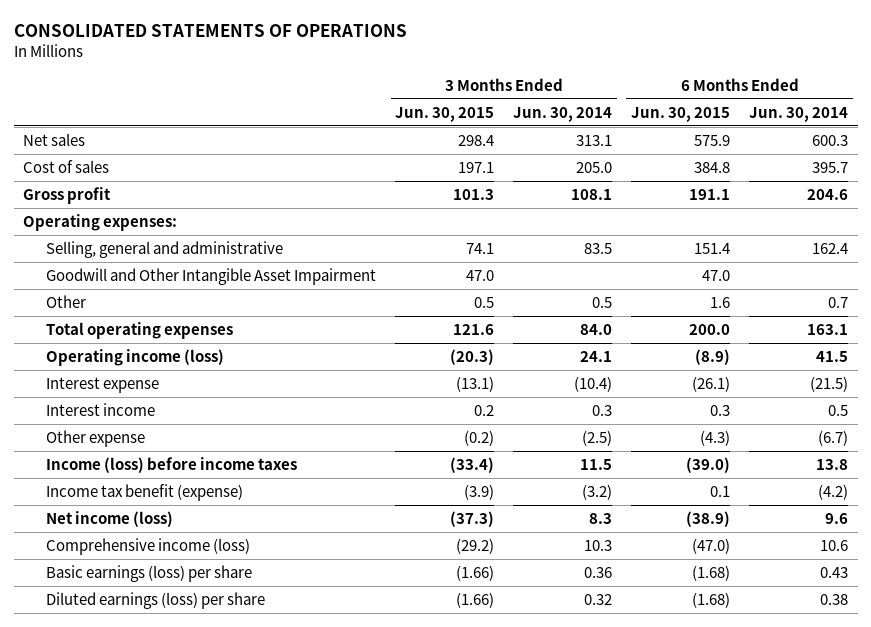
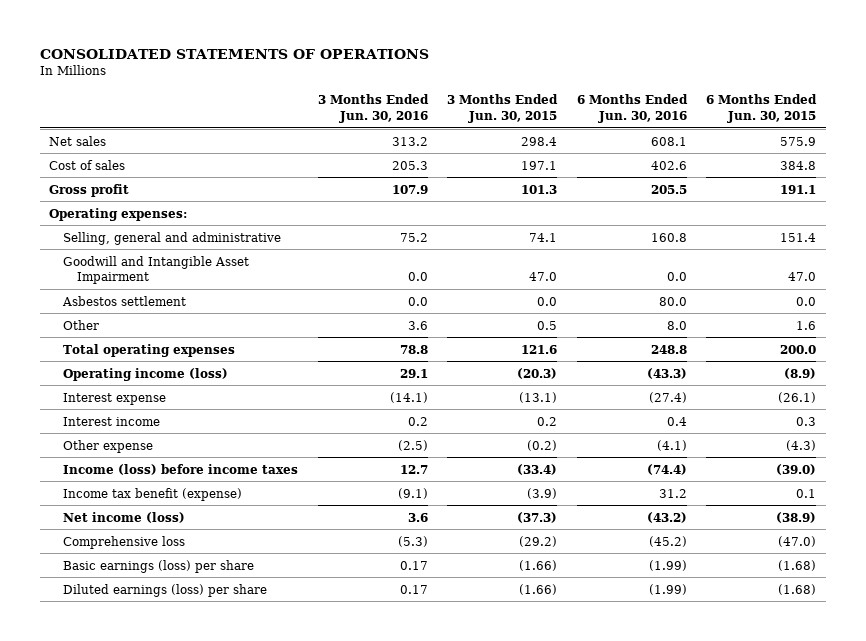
- | 3 Months Ended Jun. 30, 2015 | 3 Months Ended Jun. 30, 2014 | 6 Months Ended Jun. 30, 2015 | 6 Months Ended Jun. 30, 2014
+ | 3 Months Ended Jun. 30, 2016 | 3 Months Ended Jun. 30, 2015 | 6 Months Ended Jun. 30, 2016 | 6 Months Ended Jun. 30, 2015
- Goodwill and Other Intangible Asset Impairment | 47.0 | | 47.0 |
+ Goodwill and Intangible Asset Impairment | 0.0 | 47.0 | 0.0 | 47.0
+ Asbestos settlement | 0.0 | 0.0 | 80.0 | 0.0
- Comprehensive income (loss) | (29.2) | 10.3 | (47.0) | 10.6
+ Comprehensive loss | (5.3) | (29.2) | (45.2) | (47.0)

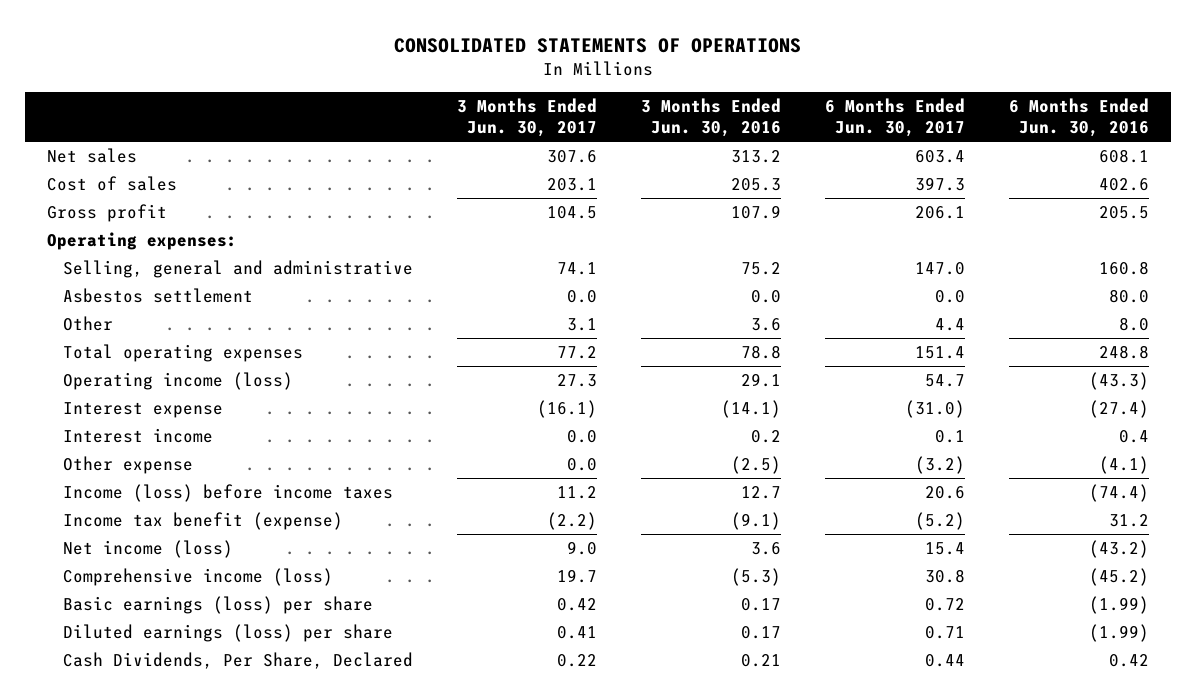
- | 3 Months Ended Jun. 30, 2016 | 3 Months Ended Jun. 30, 2015 | 6 Months Ended Jun. 30, 2016 | 6 Months Ended Jun. 30, 2015
+ | 3 Months Ended Jun. 30, 2017 | 3 Months Ended Jun. 30, 2016 | 6 Months Ended Jun. 30, 2017 | 6 Months Ended Jun. 30, 2016
- Goodwill and Intangible Asset Impairment | 0.0 | 47.0 | 0.0 | 47.0
- Comprehensive loss | (5.3) | (29.2) | (45.2) | (47.0)
+ Comprehensive income (loss) | 19.7 | (5.3) | 30.8 | (45.2)
+ Cash Dividends, Per Share, Declared | 0.22 | 0.21 | 0.44 | 0.42

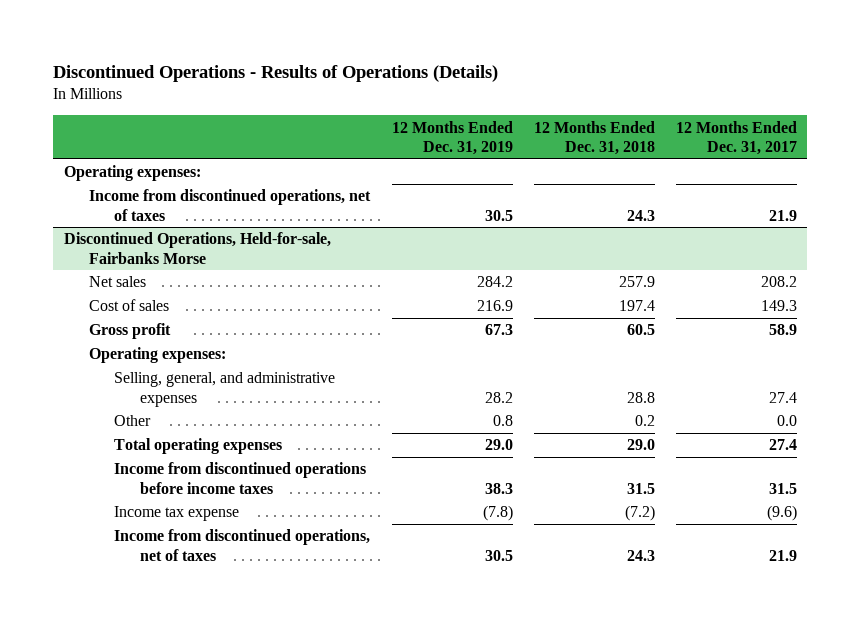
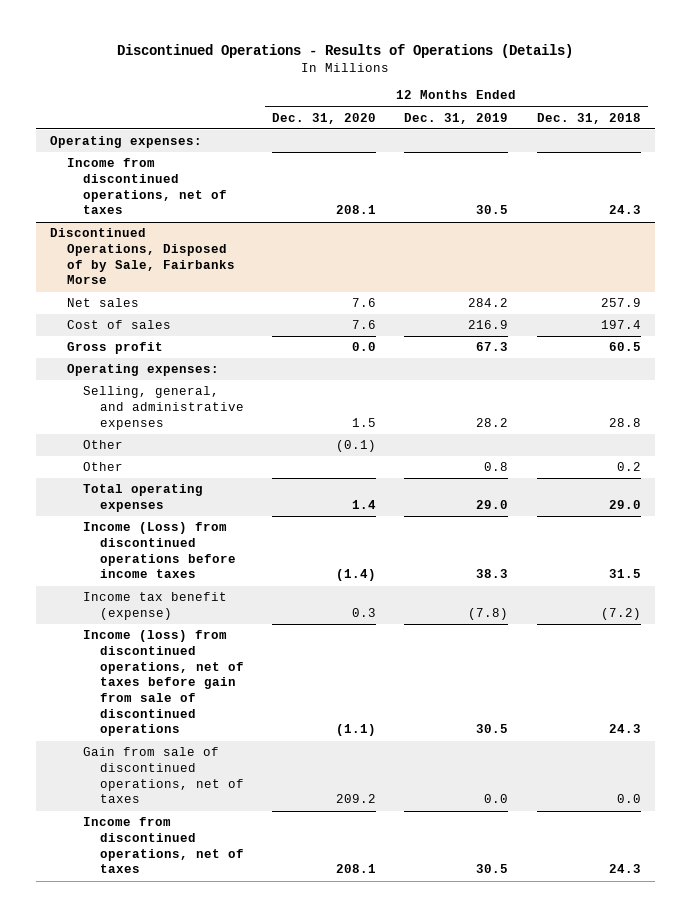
- | 12 Months Ended Dec. 31, 2019 | 12 Months Ended Dec. 31, 2018 | 12 Months Ended Dec. 31, 2017
+ | 12 Months Ended Dec. 31, 2020 | 12 Months Ended Dec. 31, 2019 | 12 Months Ended Dec. 31, 2018
- Discontinued Operations, Held-for-sale, Fairbanks Morse
+ Discontinued Operations, Disposed of by Sale, Fairbanks Morse
+ Other | (0.1) | |
- Income from discontinued operations before income taxes | 38.3 | 31.5 | 31.5
- Income tax expense | (7.8) | (7.2) | (9.6)
+ Income (Loss) from discontinued operations before income taxes | (1.4) | 38.3 | 31.5
+ Income tax benefit (expense) | 0.3 | (7.8) | (7.2)
+ Income (loss) from discontinued operations, net of taxes before gain from sale of discontinued operations | (1.1) | 30.5 | 24.3
+ Gain from sale of discontinued operations, net of taxes | 209.2 | 0.0 | 0.0

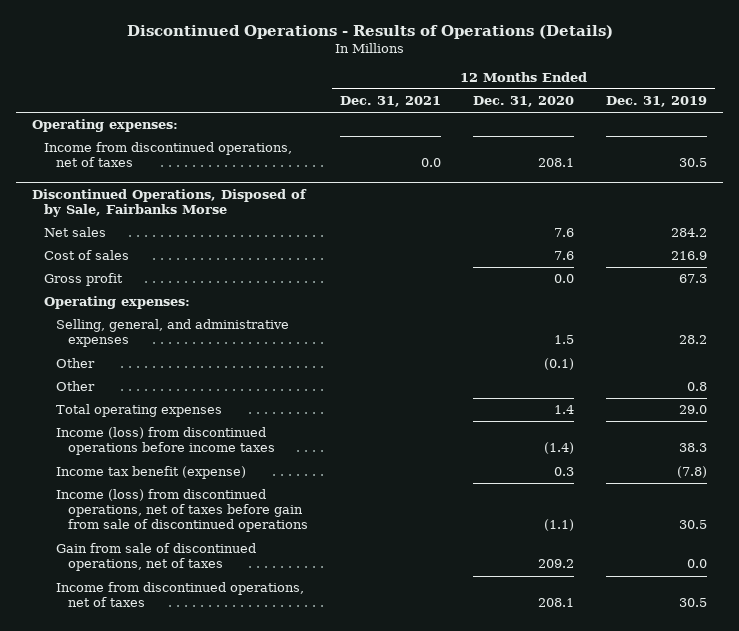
- | 12 Months Ended Dec. 31, 2020 | 12 Months Ended Dec. 31, 2019 | 12 Months Ended Dec. 31, 2018
+ | 12 Months Ended Dec. 31, 2021 | 12 Months Ended Dec. 31, 2020 | 12 Months Ended Dec. 31, 2019
@ Discontinued Operations, Disposed of by Sale, Fairbanks Morse
- Income (Loss) from discontinued operations before income taxes | (1.4) | 38.3 | 31.5
+ Income (loss) from discontinued operations before income taxes | | (1.4) | 38.3

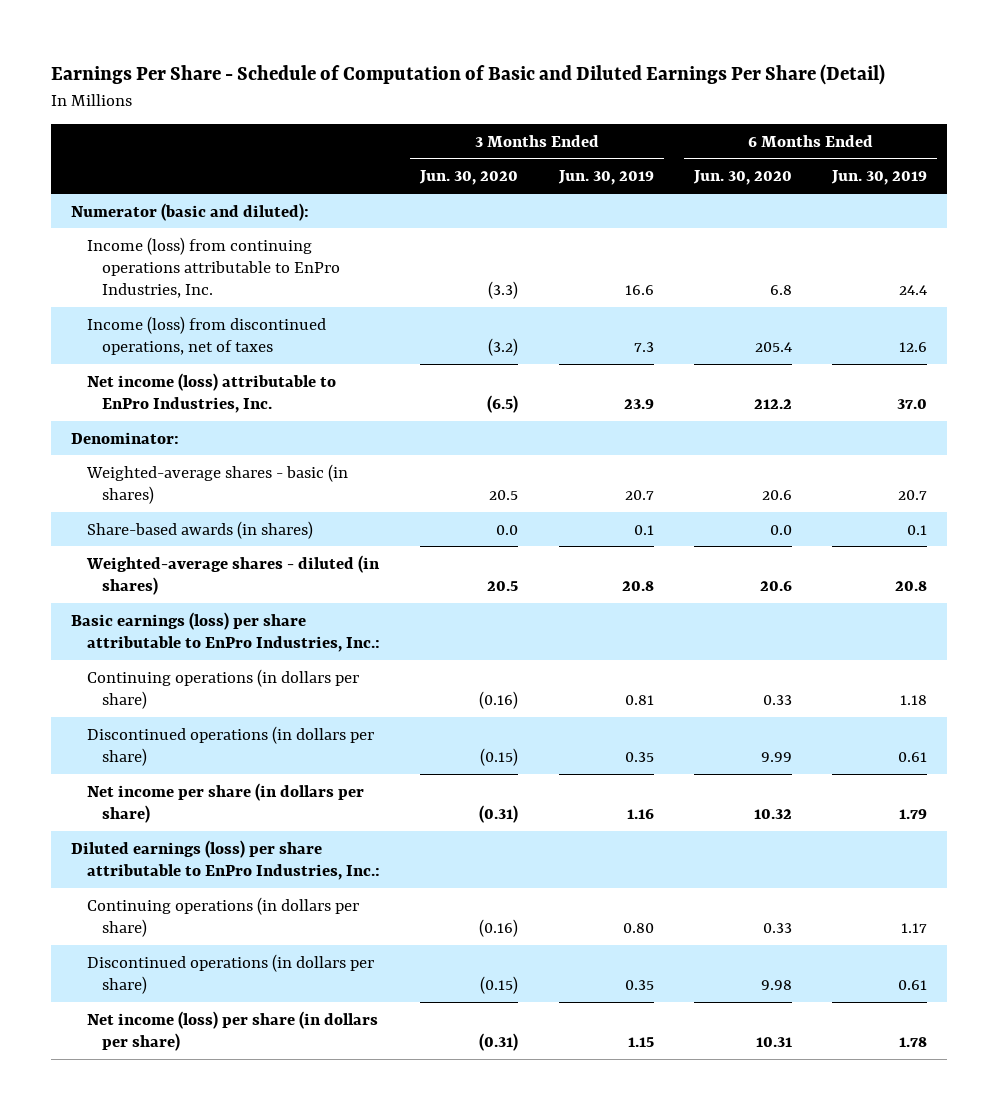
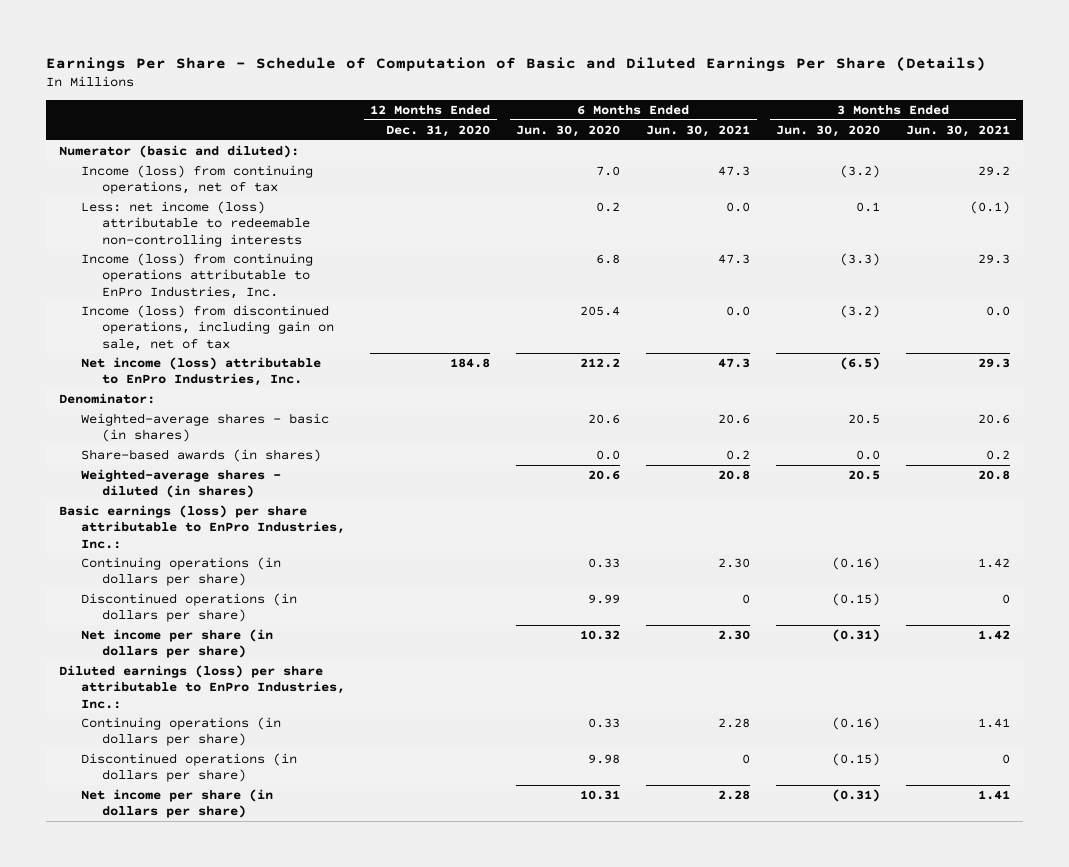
- Earnings Per Share - Schedule of Computation of Basic and Diluted Earnings Per Share (Detail)
+ Earnings Per Share - Schedule of Computation of Basic and Diluted Earnings Per Share (Details)
- | 3 Months Ended Jun. 30, 2020 | 3 Months Ended Jun. 30, 2019 | 6 Months Ended Jun. 30, 2020 | 6 Months Ended Jun. 30, 2019
+ | 12 Months Ended Dec. 31, 2020 | 6 Months Ended Jun. 30, 2020 | 6 Months Ended Jun. 30, 2021 | 3 Months Ended Jun. 30, 2020 | 3 Months Ended Jun. 30, 2021
+ Income (loss) from continuing operations, net of tax | | 7.0 | 47.3 | (3.2) | 29.2
+ Less: net income (loss) attributable to redeemable non-controlling interests | | 0.2 | 0.0 | 0.1 | (0.1)
- Income (loss) from discontinued operations, net of taxes | (3.2) | 7.3 | 205.4 | 12.6
+ Income (loss) from discontinued operations, including gain on sale, net of tax | | 205.4 | 0.0 | (3.2) | 0.0
- Net income (loss) per share (in dollars per share) | (0.31) | 1.15 | 10.31 | 1.78
+ Net income per share (in dollars per share) | | 10.31 | 2.28 | (0.31) | 1.41

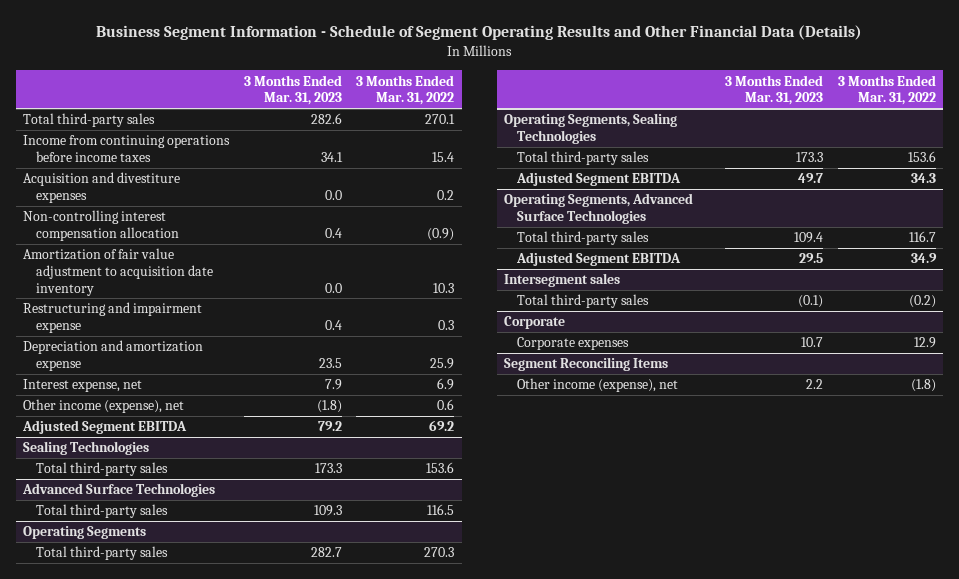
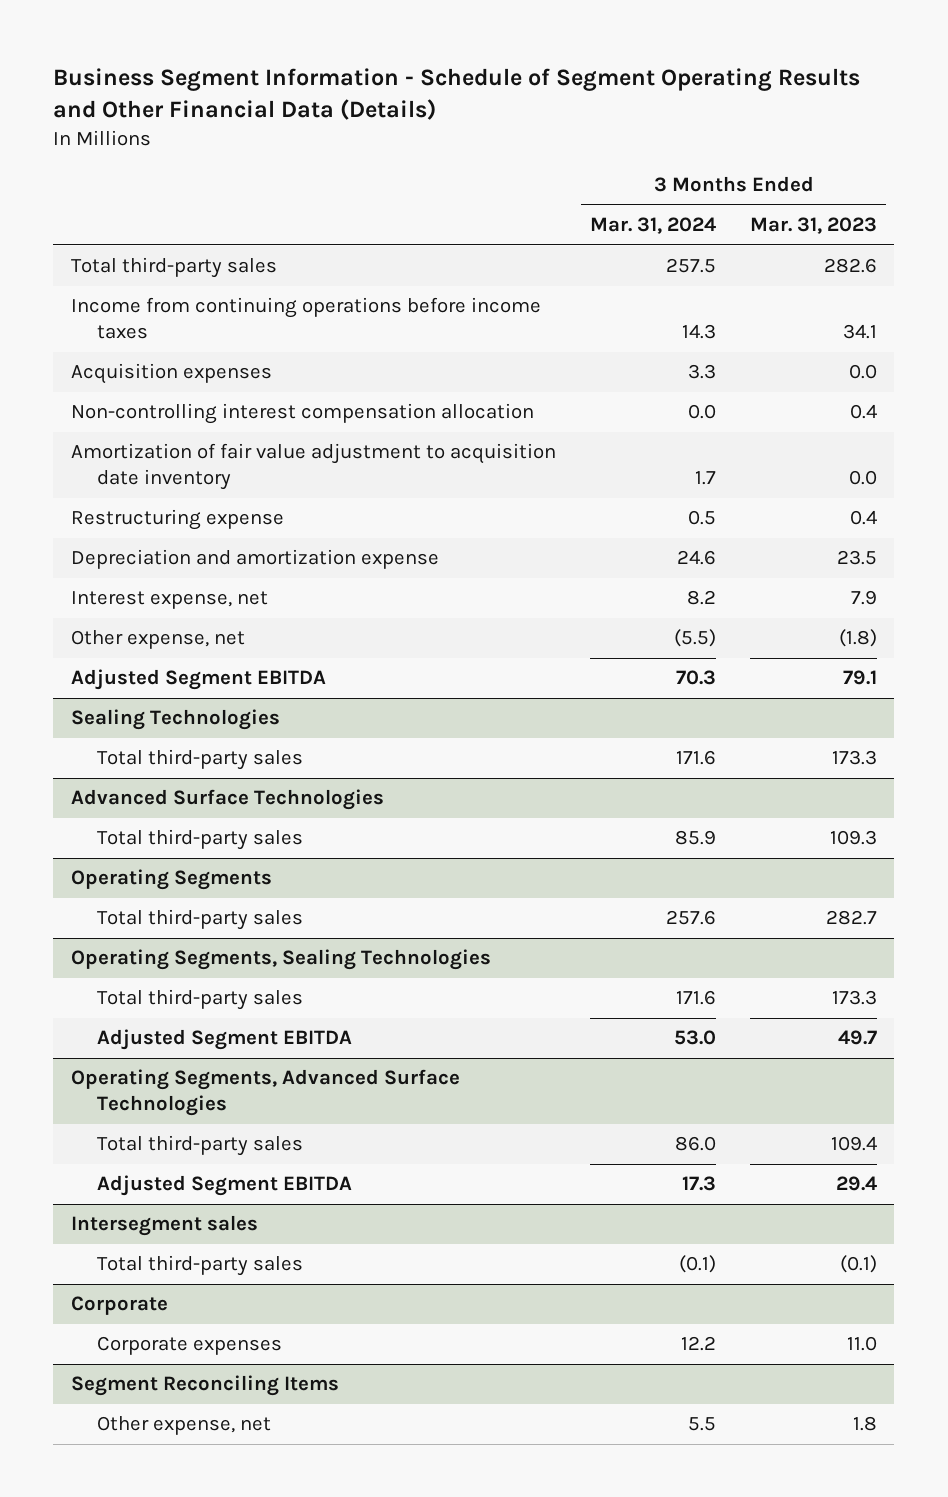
- | 3 Months Ended Mar. 31, 2023 | 3 Months Ended Mar. 31, 2022
+ | 3 Months Ended Mar. 31, 2024 | 3 Months Ended Mar. 31, 2023
- Acquisition and divestiture expenses | 0.0 | 0.2
+ Acquisition expenses | 3.3 | 0.0
- Restructuring and impairment expense | 0.4 | 0.3
+ Restructuring expense | 0.5 | 0.4
- Other income (expense), net | (1.8) | 0.6
- Adjusted Segment EBITDA | 79.2 | 69.2
+ Other expense, net | (5.5) | (1.8)
+ Adjusted Segment EBITDA | 70.3 | 79.1
@ Operating Segments, Advanced Surface Technologies
- Adjusted Segment EBITDA | 29.5 | 34.9
+ Adjusted Segment EBITDA | 17.3 | 29.4
@ Corporate
- Corporate expenses | 10.7 | 12.9
+ Corporate expenses | 12.2 | 11.0
@ Segment Reconciling Items
- Other income (expense), net | 2.2 | (1.8)
+ Other expense, net | 5.5 | 1.8

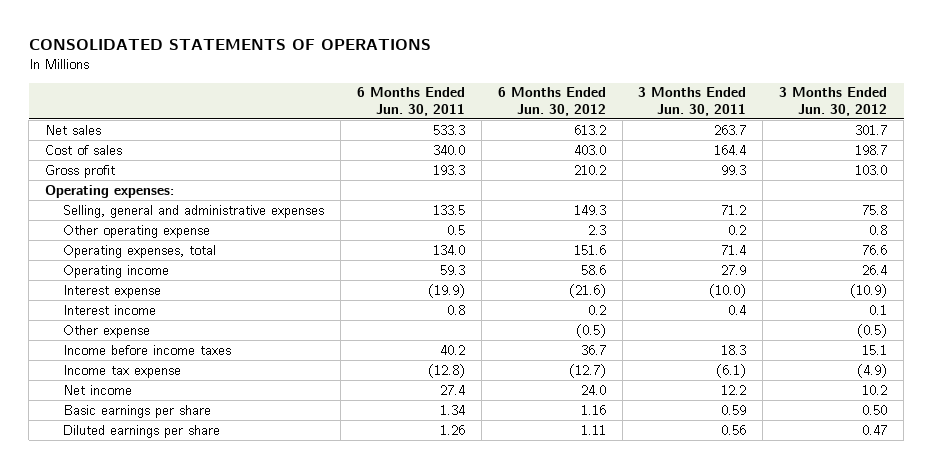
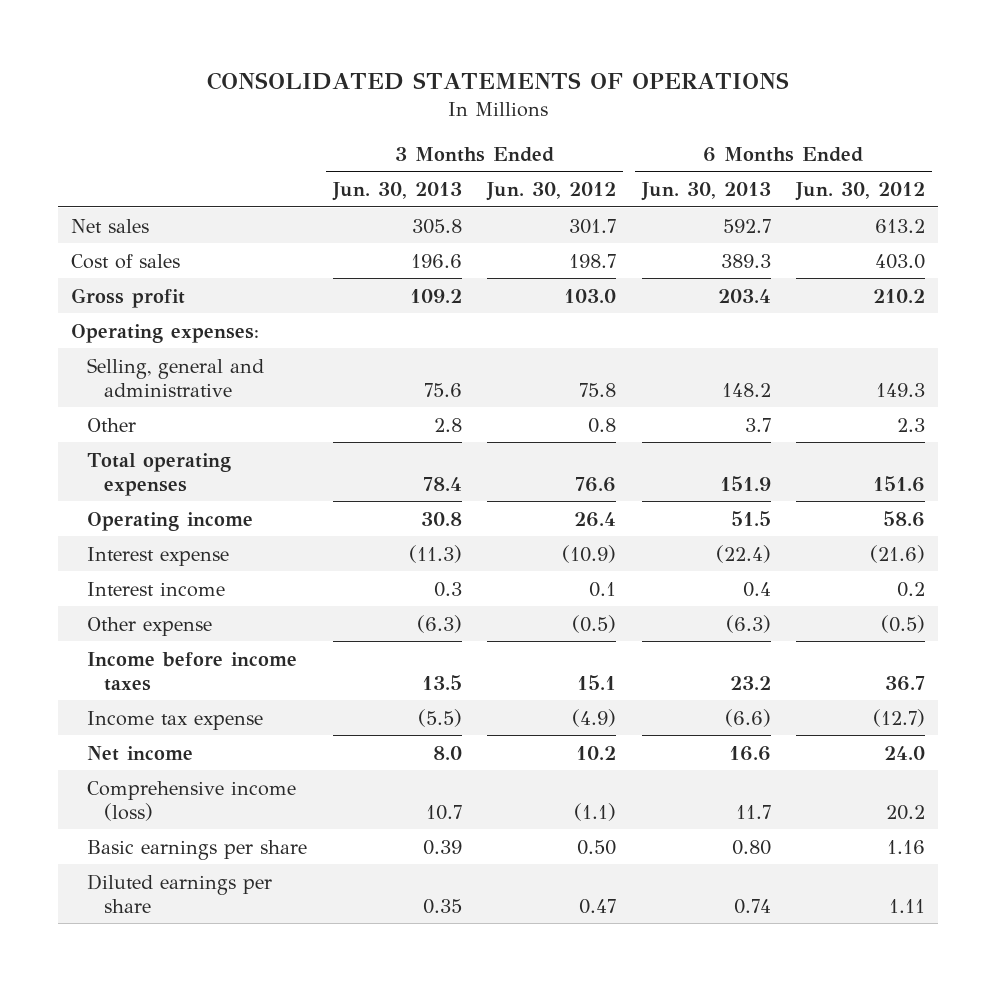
- | 6 Months Ended Jun. 30, 2011 | 6 Months Ended Jun. 30, 2012 | 3 Months Ended Jun. 30, 2011 | 3 Months Ended Jun. 30, 2012
+ | 3 Months Ended Jun. 30, 2013 | 3 Months Ended Jun. 30, 2012 | 6 Months Ended Jun. 30, 2013 | 6 Months Ended Jun. 30, 2012
- Selling, general and administrative expenses | 133.5 | 149.3 | 71.2 | 75.8
- Other operating expense | 0.5 | 2.3 | 0.2 | 0.8
- Operating expenses, total | 134.0 | 151.6 | 71.4 | 76.6
+ Selling, general and administrative | 75.6 | 75.8 | 148.2 | 149.3
+ Other | 2.8 | 0.8 | 3.7 | 2.3
+ Total operating expenses | 78.4 | 76.6 | 151.9 | 151.6
+ Comprehensive income (loss) | 10.7 | (1.1) | 11.7 | 20.2

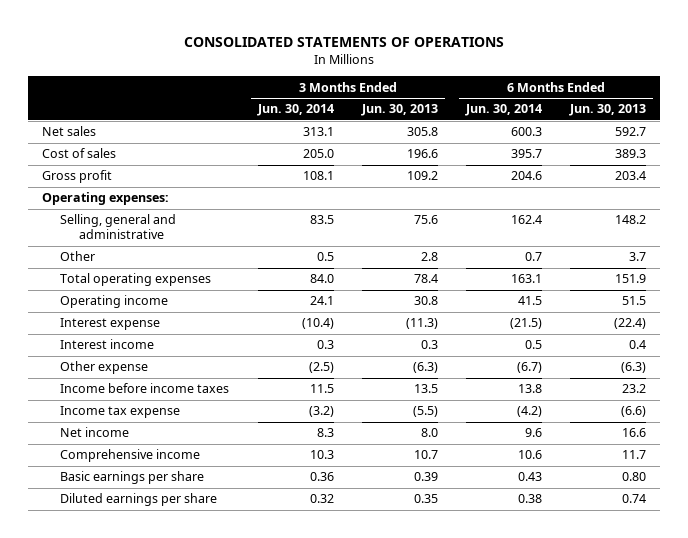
- | 3 Months Ended Jun. 30, 2013 | 3 Months Ended Jun. 30, 2012 | 6 Months Ended Jun. 30, 2013 | 6 Months Ended Jun. 30, 2012
+ | 3 Months Ended Jun. 30, 2014 | 3 Months Ended Jun. 30, 2013 | 6 Months Ended Jun. 30, 2014 | 6 Months Ended Jun. 30, 2013
- Comprehensive income (loss) | 10.7 | (1.1) | 11.7 | 20.2
+ Comprehensive income | 10.3 | 10.7 | 10.6 | 11.7

